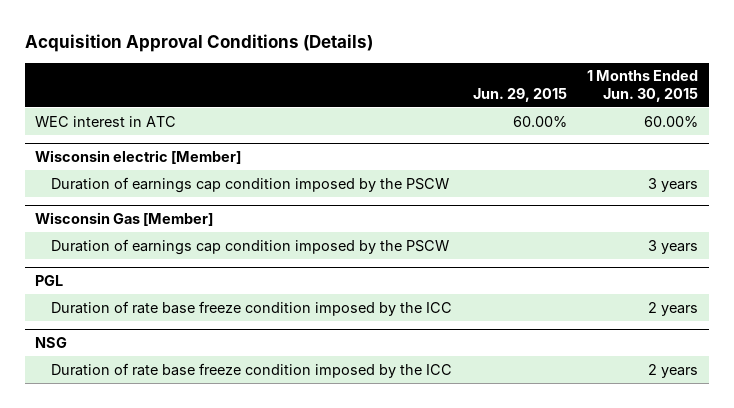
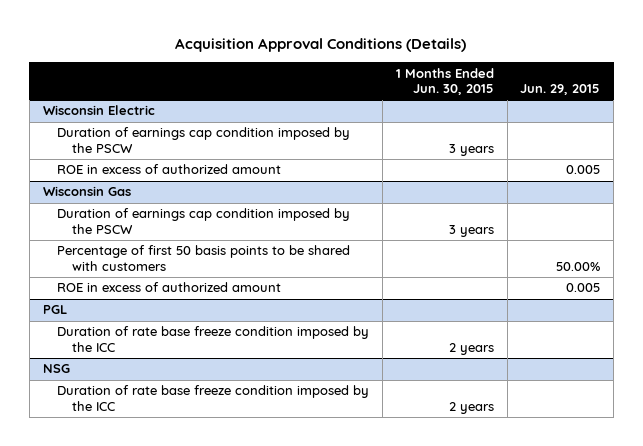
- | Jun. 29, 2015 | 1 Months Ended Jun. 30, 2015
+ | 1 Months Ended Jun. 30, 2015 | Jun. 29, 2015
- WEC interest in ATC | 60.00% | 60.00%
- Wisconsin electric [Member]
+ Wisconsin Electric
- Wisconsin Gas [Member]
+ ROE in excess of authorized amount | | 0.005
+ Wisconsin Gas
+ Percentage of first 50 basis points to be shared with customers | | 50.00%
+ ROE in excess of authorized amount | | 0.005

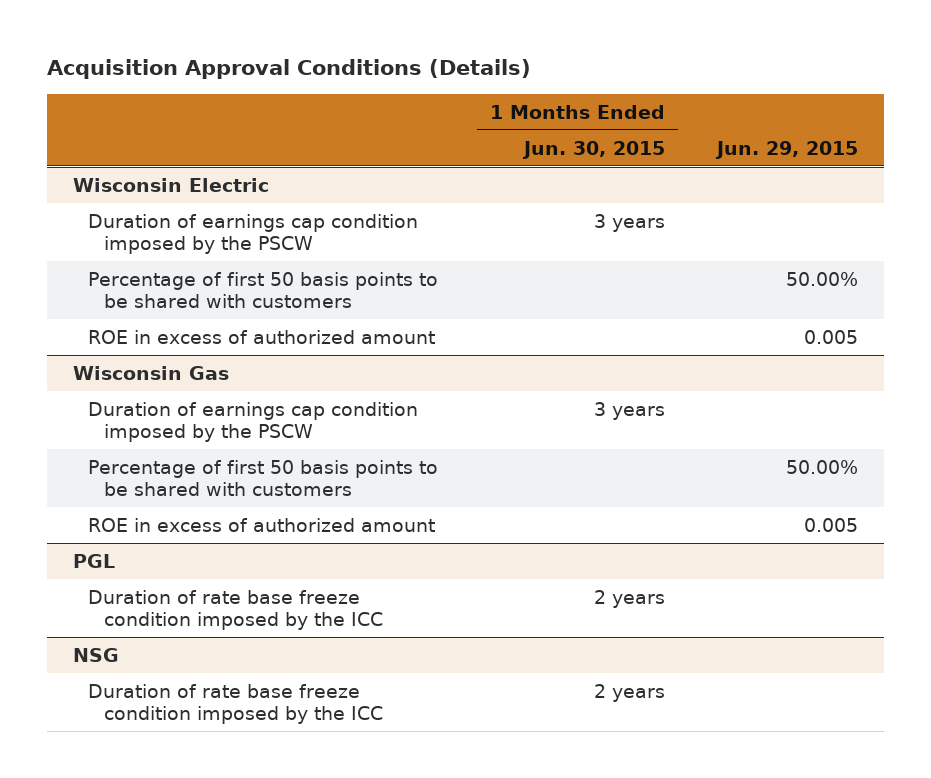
@ Wisconsin Electric
+ Percentage of first 50 basis points to be shared with customers | | 50.00%

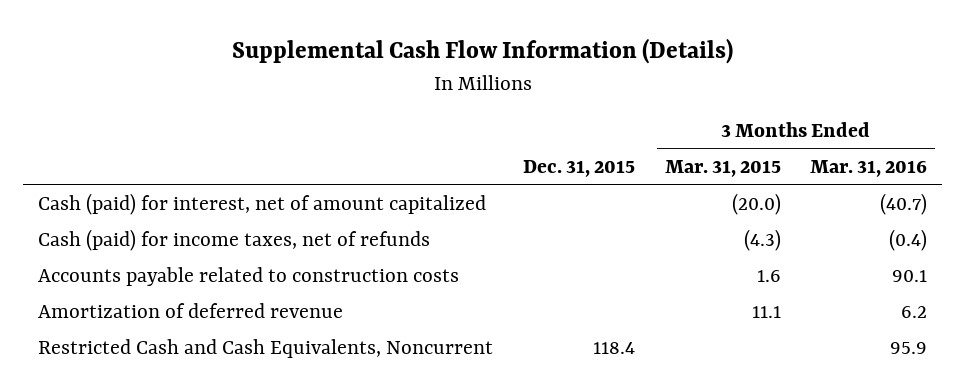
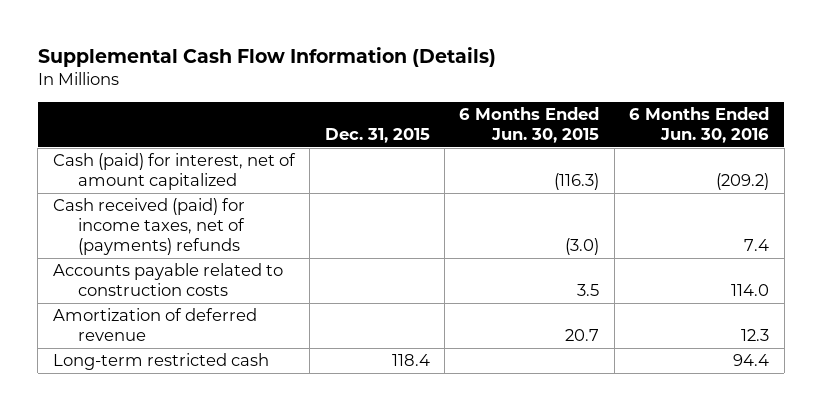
- | Dec. 31, 2015 | 3 Months Ended Mar. 31, 2015 | 3 Months Ended Mar. 31, 2016
+ | Dec. 31, 2015 | 6 Months Ended Jun. 30, 2015 | 6 Months Ended Jun. 30, 2016
- Cash (paid) for income taxes, net of refunds | | (4.3) | (0.4)
+ Cash received (paid) for income taxes, net of (payments) refunds | | (3.0) | 7.4
- Restricted Cash and Cash Equivalents, Noncurrent | 118.4 | | 95.9
+ Long-term restricted cash | 118.4 | | 94.4

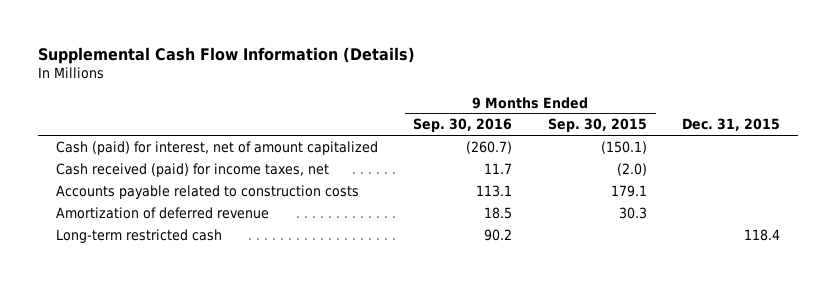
- | Dec. 31, 2015 | 6 Months Ended Jun. 30, 2015 | 6 Months Ended Jun. 30, 2016
+ | 9 Months Ended Sep. 30, 2016 | 9 Months Ended Sep. 30, 2015 | Dec. 31, 2015
- Cash received (paid) for income taxes, net of (payments) refunds | | (3.0) | 7.4
+ Cash received (paid) for income taxes, net | 11.7 | (2.0) |

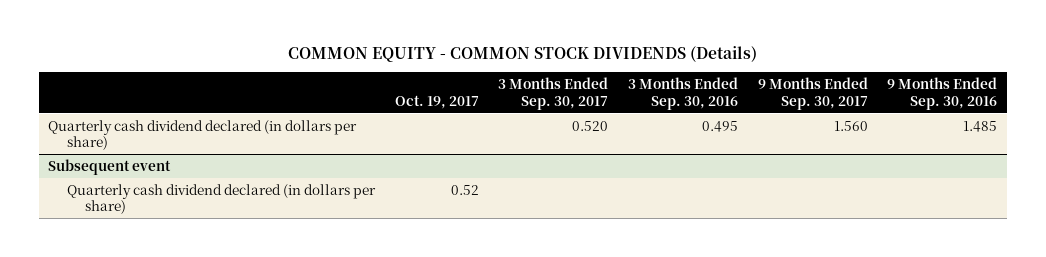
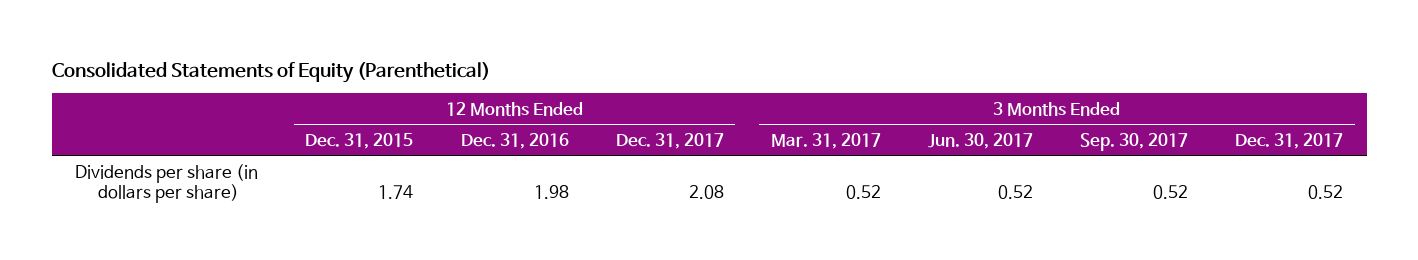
- COMMON EQUITY - COMMON STOCK DIVIDENDS (Details)
+ Consolidated Statements of Equity (Parenthetical)
- | Oct. 19, 2017 | 3 Months Ended Sep. 30, 2017 | 3 Months Ended Sep. 30, 2016 | 9 Months Ended Sep. 30, 2017 | 9 Months Ended Sep. 30, 2016
+ | 12 Months Ended Dec. 31, 2015 | 12 Months Ended Dec. 31, 2016 | 12 Months Ended Dec. 31, 2017 | 3 Months Ended Mar. 31, 2017 | 3 Months Ended Jun. 30, 2017 | 3 Months Ended Sep. 30, 2017 | 3 Months Ended Dec. 31, 2017
- Quarterly cash dividend declared (in dollars per share) | | 0.520 | 0.495 | 1.560 | 1.485
- Subsequent event
- Quarterly cash dividend declared (in dollars per share) | 0.52 | | | |
+ Dividends per share (in dollars per share) | 1.74 | 1.98 | 2.08 | 0.52 | 0.52 | 0.52 | 0.52

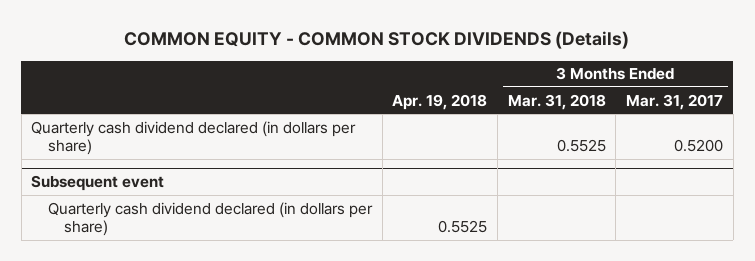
- Consolidated Statements of Equity (Parenthetical)
+ COMMON EQUITY - COMMON STOCK DIVIDENDS (Details)
- | 12 Months Ended Dec. 31, 2015 | 12 Months Ended Dec. 31, 2016 | 12 Months Ended Dec. 31, 2017 | 3 Months Ended Mar. 31, 2017 | 3 Months Ended Jun. 30, 2017 | 3 Months Ended Sep. 30, 2017 | 3 Months Ended Dec. 31, 2017
+ | Apr. 19, 2018 | 3 Months Ended Mar. 31, 2018 | 3 Months Ended Mar. 31, 2017
- Dividends per share (in dollars per share) | 1.74 | 1.98 | 2.08 | 0.52 | 0.52 | 0.52 | 0.52
+ Quarterly cash dividend declared (in dollars per share) | | 0.5525 | 0.5200
+ Subsequent event
+ Quarterly cash dividend declared (in dollars per share) | 0.5525 | |

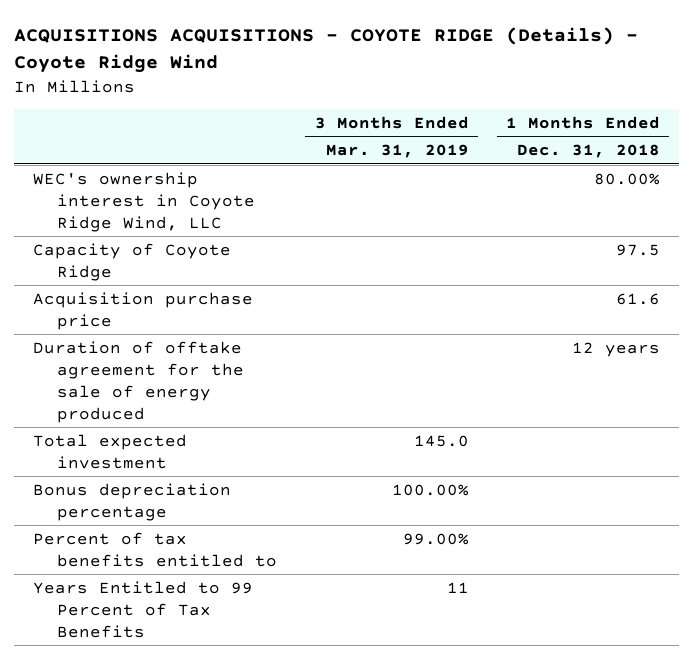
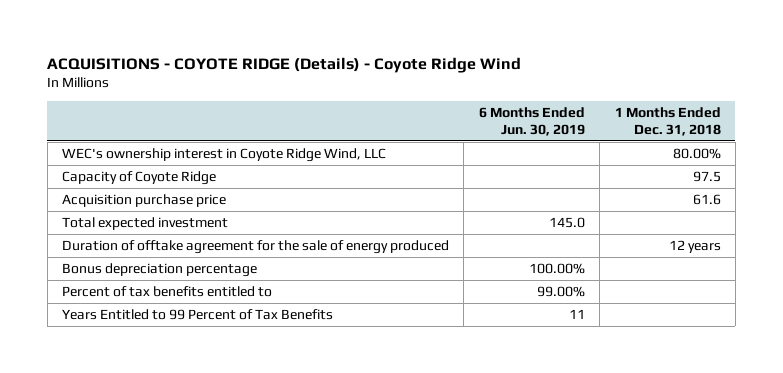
- ACQUISITIONS ACQUISITIONS - COYOTE RIDGE (Details) - Coyote Ridge Wind
+ ACQUISITIONS - COYOTE RIDGE (Details) - Coyote Ridge Wind
- | 3 Months Ended Mar. 31, 2019 | 1 Months Ended Dec. 31, 2018
+ | 6 Months Ended Jun. 30, 2019 | 1 Months Ended Dec. 31, 2018
moved down: Duration of offtake agreement for the sale of energy produced | | 12 years

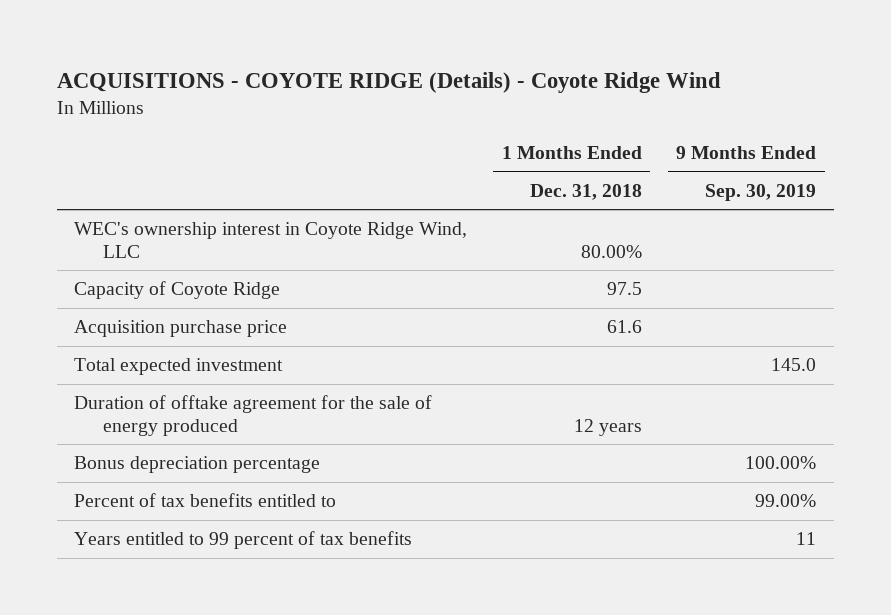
- | 6 Months Ended Jun. 30, 2019 | 1 Months Ended Dec. 31, 2018
+ | 1 Months Ended Dec. 31, 2018 | 9 Months Ended Sep. 30, 2019
- Years Entitled to 99 Percent of Tax Benefits | 11 |
+ Years entitled to 99 percent of tax benefits | | 11

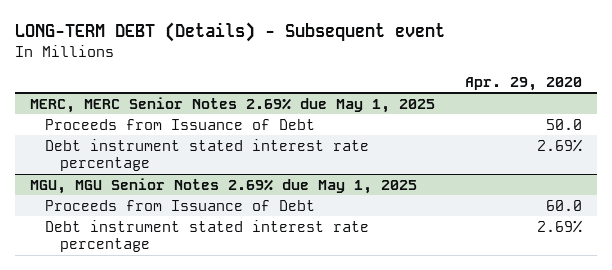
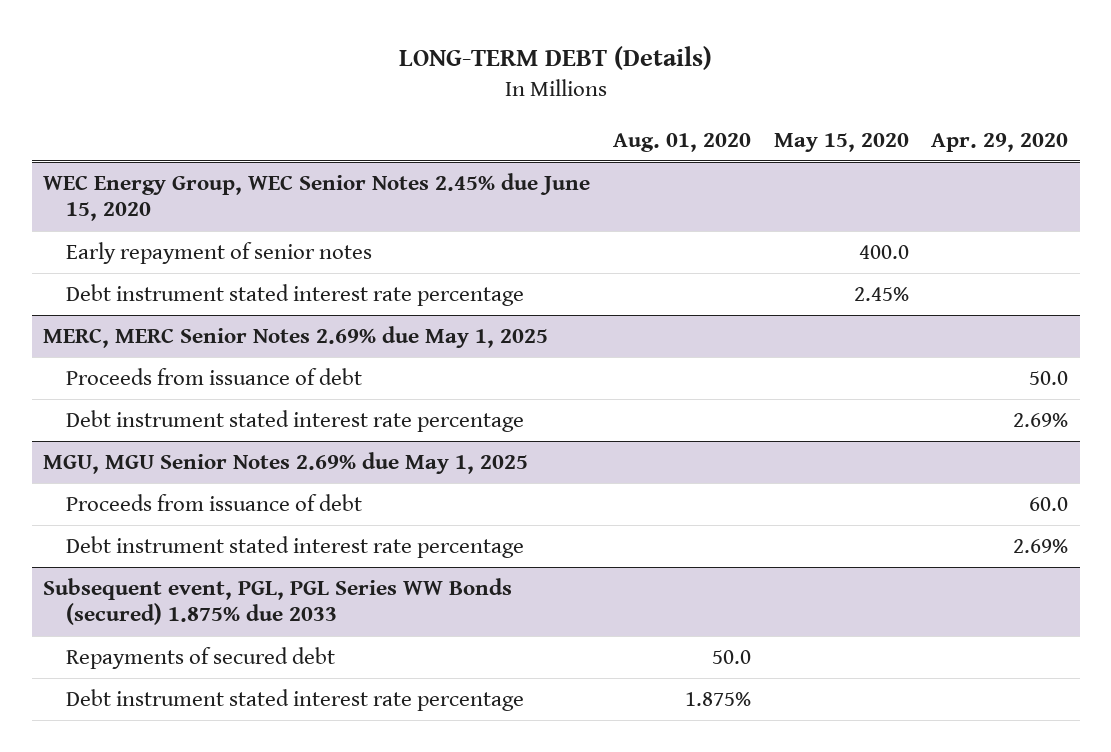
- LONG-TERM DEBT (Details) - Subsequent event
+ LONG-TERM DEBT (Details)
- | Apr. 29, 2020
+ | Aug. 01, 2020 | May 15, 2020 | Apr. 29, 2020
+ WEC Energy Group, WEC Senior Notes 2.45% due June 15, 2020
+ Early repayment of senior notes | | 400.0 |
+ Debt instrument stated interest rate percentage | | 2.45% |
@ MERC, MERC Senior Notes 2.69% due May 1, 2025
- Proceeds from Issuance of Debt | 50.0
+ Proceeds from issuance of debt | | | 50.0
@ MGU, MGU Senior Notes 2.69% due May 1, 2025
- Proceeds from Issuance of Debt | 60.0
+ Proceeds from issuance of debt | | | 60.0
+ Subsequent event, PGL, PGL Series WW Bonds (secured) 1.875% due 2033
+ Repayments of secured debt | 50.0 | |
+ Debt instrument stated interest rate percentage | 1.875% | |

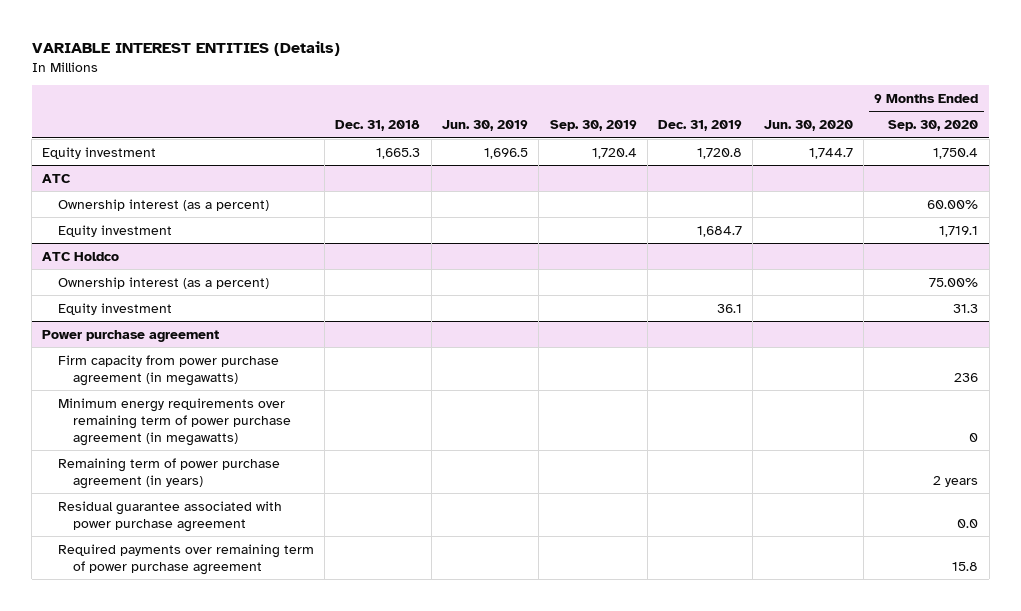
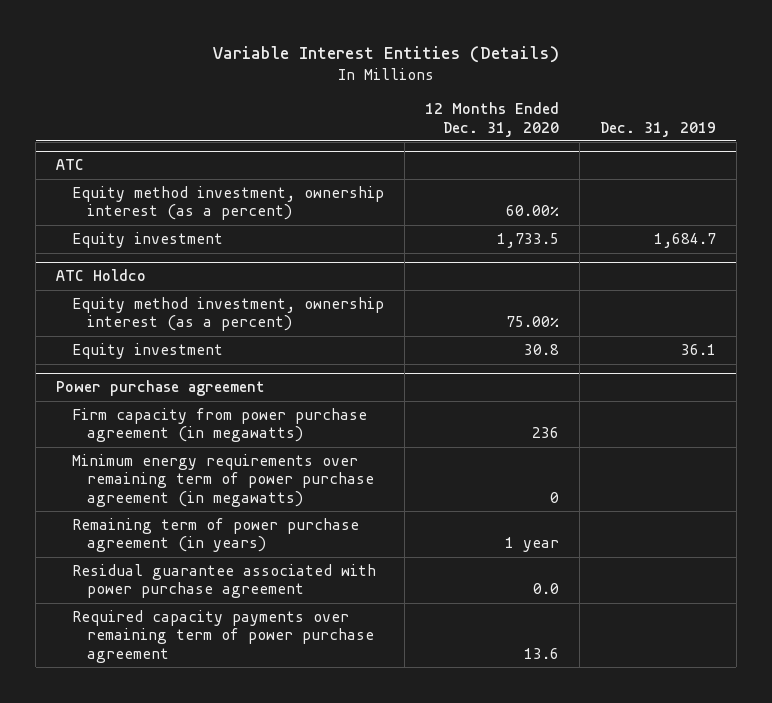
- VARIABLE INTEREST ENTITIES (Details)
+ Variable Interest Entities (Details)
- | Dec. 31, 2018 | Jun. 30, 2019 | Sep. 30, 2019 | Dec. 31, 2019 | Jun. 30, 2020 | 9 Months Ended Sep. 30, 2020
+ | 12 Months Ended Dec. 31, 2020 | Dec. 31, 2019
- Equity investment | 1,665.3 | 1,696.5 | 1,720.4 | 1,720.8 | 1,744.7 | 1,750.4
@ ATC
- Ownership interest (as a percent) | | | | | | 60.00%
+ Equity method investment, ownership interest (as a percent) | 60.00% |
@ ATC Holdco
- Ownership interest (as a percent) | | | | | | 75.00%
+ Equity method investment, ownership interest (as a percent) | 75.00% |
@ Power purchase agreement
- Required payments over remaining term of power purchase agreement | | | | | | 15.8
+ Required capacity payments over remaining term of power purchase agreement | 13.6 |

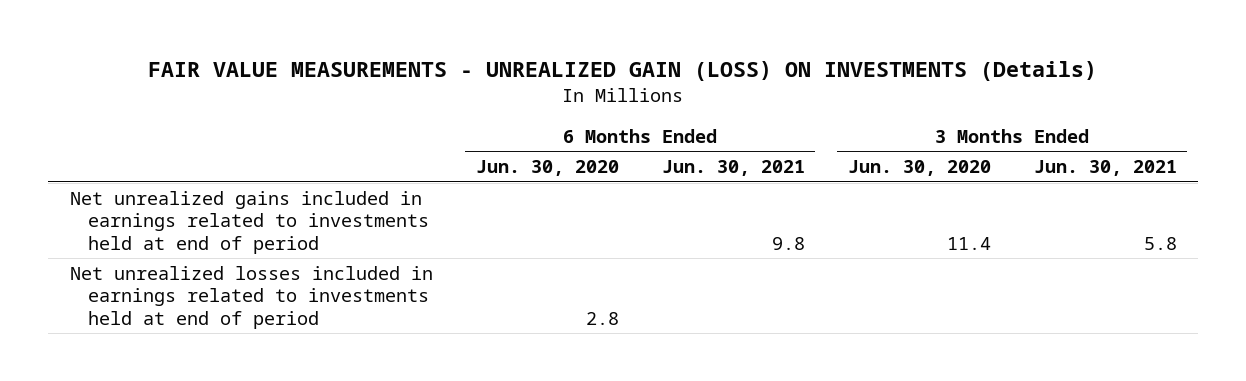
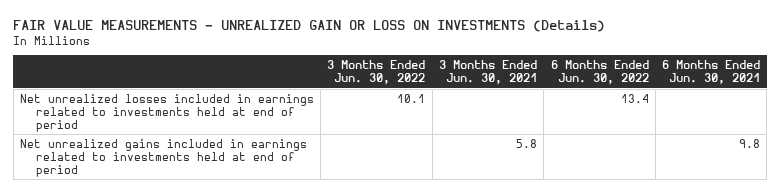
- FAIR VALUE MEASUREMENTS - UNREALIZED GAIN (LOSS) ON INVESTMENTS (Details)
+ FAIR VALUE MEASUREMENTS - UNREALIZED GAIN OR LOSS ON INVESTMENTS (Details)
- | 6 Months Ended Jun. 30, 2020 | 6 Months Ended Jun. 30, 2021 | 3 Months Ended Jun. 30, 2020 | 3 Months Ended Jun. 30, 2021
+ | 3 Months Ended Jun. 30, 2022 | 3 Months Ended Jun. 30, 2021 | 6 Months Ended Jun. 30, 2022 | 6 Months Ended Jun. 30, 2021
moved down: Net unrealized gains included in earnings related to investments held at end of period | | 5.8 | | 9.8

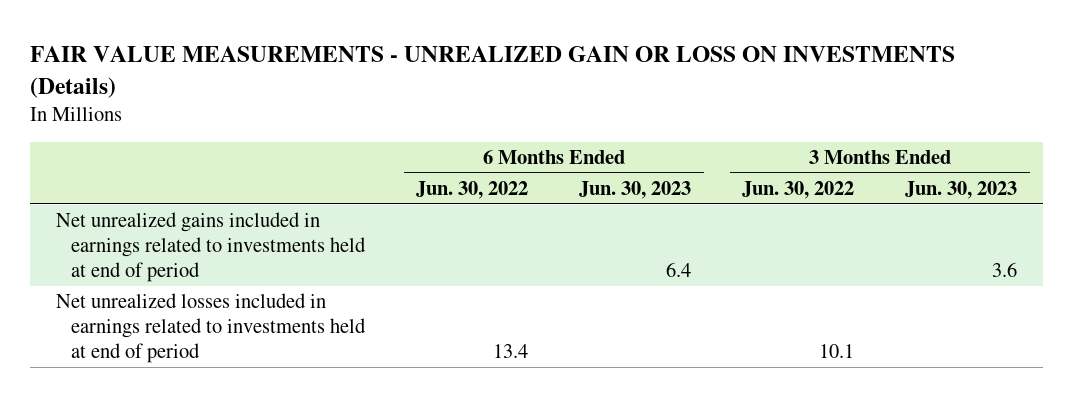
- | 3 Months Ended Jun. 30, 2022 | 3 Months Ended Jun. 30, 2021 | 6 Months Ended Jun. 30, 2022 | 6 Months Ended Jun. 30, 2021
+ | 6 Months Ended Jun. 30, 2022 | 6 Months Ended Jun. 30, 2023 | 3 Months Ended Jun. 30, 2022 | 3 Months Ended Jun. 30, 2023
moved down: Net unrealized losses included in earnings related to investments held at end of period | 13.4 | | 10.1 |

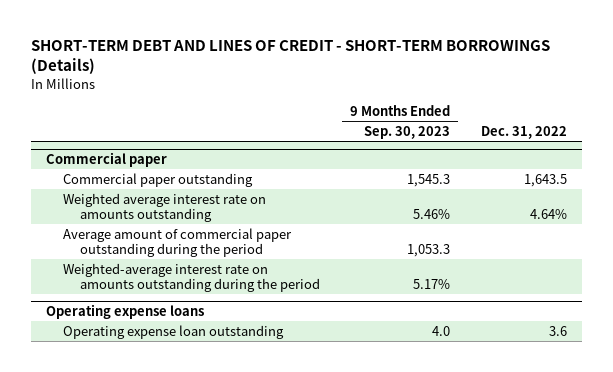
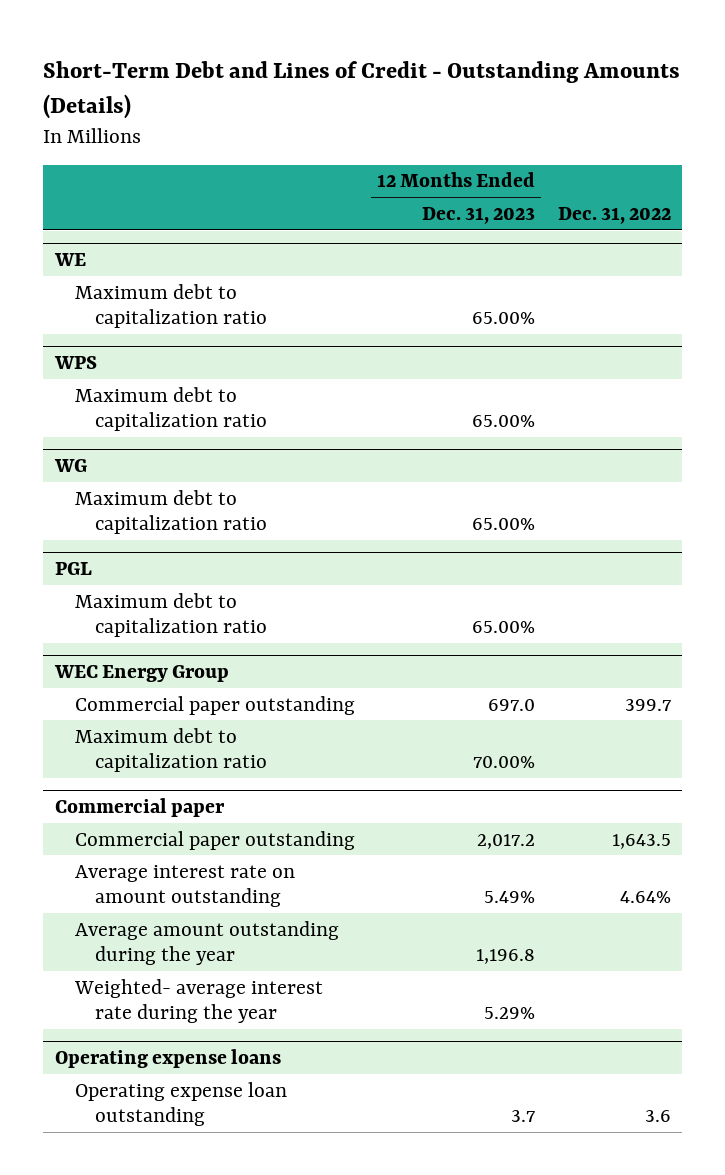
- SHORT-TERM DEBT AND LINES OF CREDIT - SHORT-TERM BORROWINGS (Details)
+ Short-Term Debt and Lines of Credit - Outstanding Amounts (Details)
- | 9 Months Ended Sep. 30, 2023 | Dec. 31, 2022
+ | 12 Months Ended Dec. 31, 2023 | Dec. 31, 2022
+ WE
+ Maximum debt to capitalization ratio | 65.00% |
+ WPS
+ Maximum debt to capitalization ratio | 65.00% |
+ WG
+ Maximum debt to capitalization ratio | 65.00% |
+ PGL
+ Maximum debt to capitalization ratio | 65.00% |
+ WEC Energy Group
+ Commercial paper outstanding | 697.0 | 399.7
+ Maximum debt to capitalization ratio | 70.00% |
@ Commercial paper
- Weighted average interest rate on amounts outstanding | 5.46% | 4.64%
- Average amount of commercial paper outstanding during the period | 1,053.3 |
- Weighted-average interest rate on amounts outstanding during the period | 5.17% |
+ Average interest rate on amount outstanding | 5.49% | 4.64%
+ Average amount outstanding during the year | 1,196.8 |
+ Weighted- average interest rate during the year | 5.29% |

